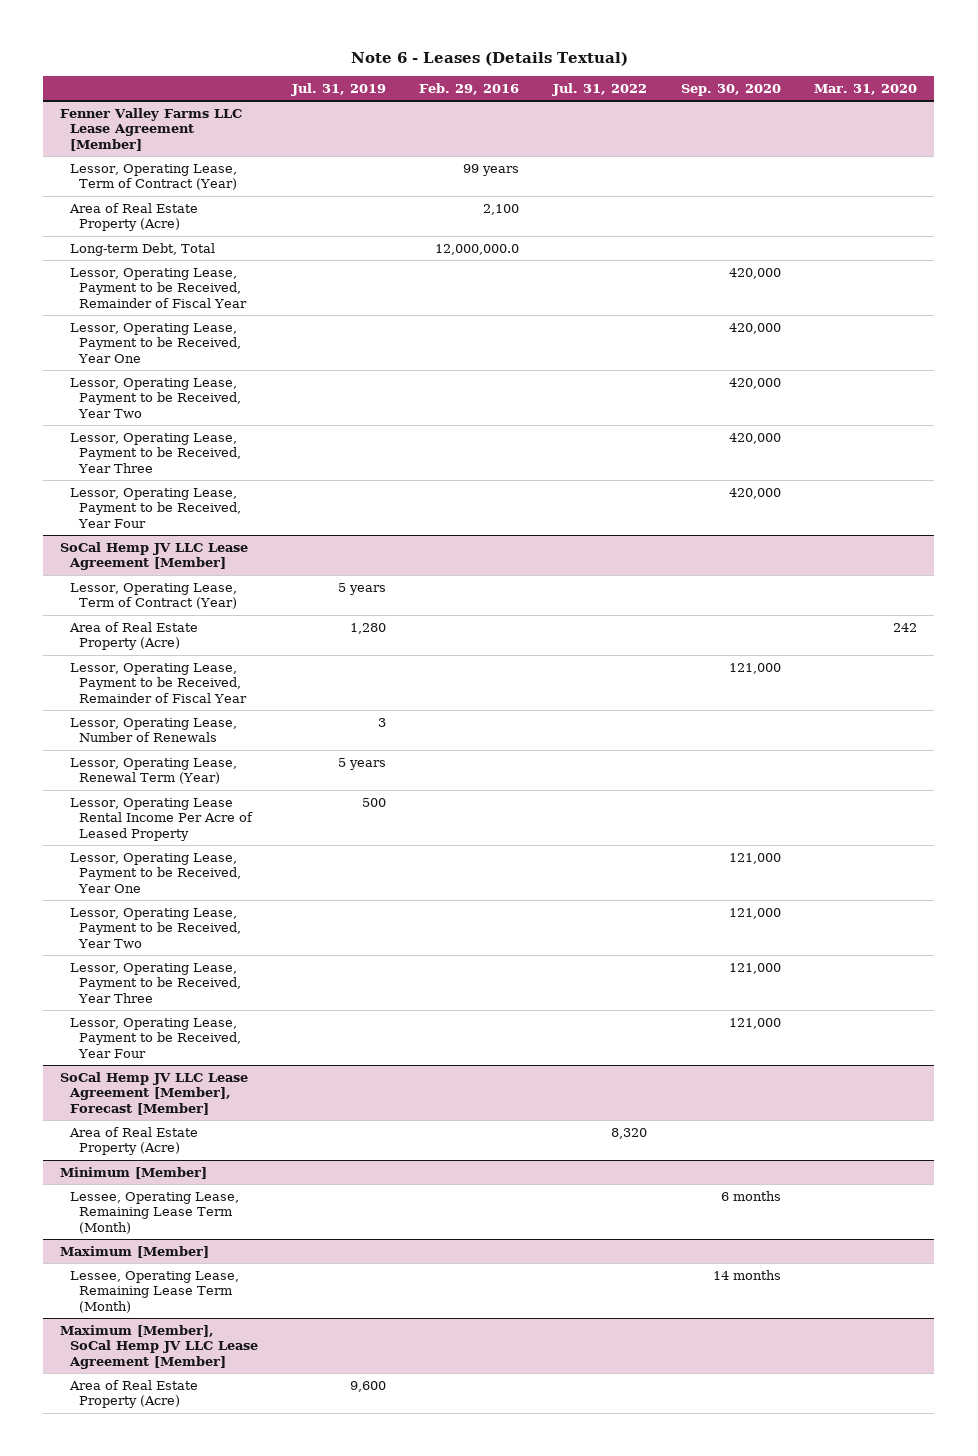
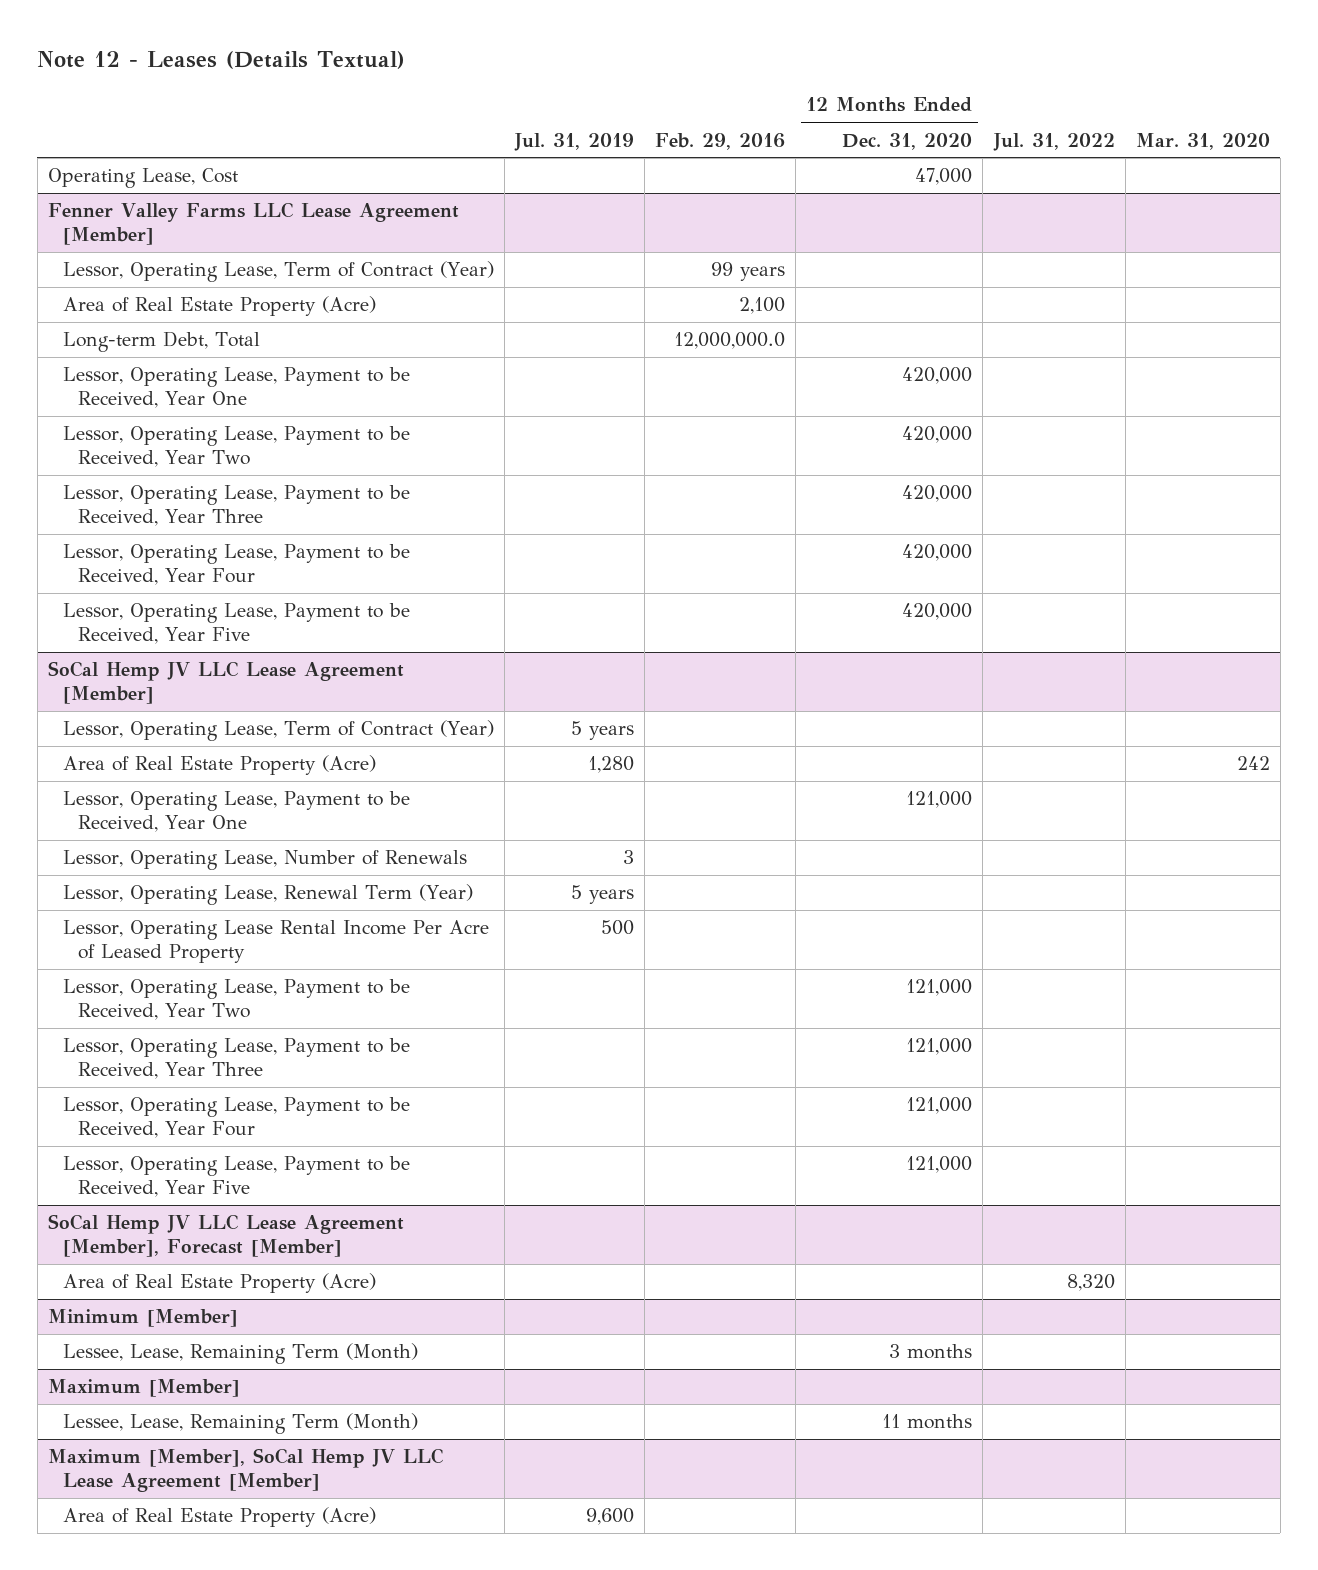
- Note 6 - Leases (Details Textual)
+ Note 12 - Leases (Details Textual)
- | Jul. 31, 2019 | Feb. 29, 2016 | Jul. 31, 2022 | Sep. 30, 2020 | Mar. 31, 2020
+ | Jul. 31, 2019 | Feb. 29, 2016 | 12 Months Ended Dec. 31, 2020 | Jul. 31, 2022 | Mar. 31, 2020
+ Operating Lease, Cost | | | 47,000 | |
@ Fenner Valley Farms LLC Lease Agreement [Member]
- Lessor, Operating Lease, Payment to be Received, Remainder of Fiscal Year | | | | 420,000 |
+ Lessor, Operating Lease, Payment to be Received, Year Five | | | 420,000 | |
@ SoCal Hemp JV LLC Lease Agreement [Member]
- Lessor, Operating Lease, Payment to be Received, Remainder of Fiscal Year | | | | 121,000 |
moved up: Lessor, Operating Lease, Payment to be Received, Year One | | | 121,000 | |
+ Lessor, Operating Lease, Payment to be Received, Year Five | | | 121,000 | |
@ Minimum [Member]
- Lessee, Operating Lease, Remaining Lease Term (Month) | | | | 6 months |
+ Lessee, Lease, Remaining Term (Month) | | | 3 months | |
@ Maximum [Member]
- Lessee, Operating Lease, Remaining Lease Term (Month) | | | | 14 months |
+ Lessee, Lease, Remaining Term (Month) | | | 11 months | |

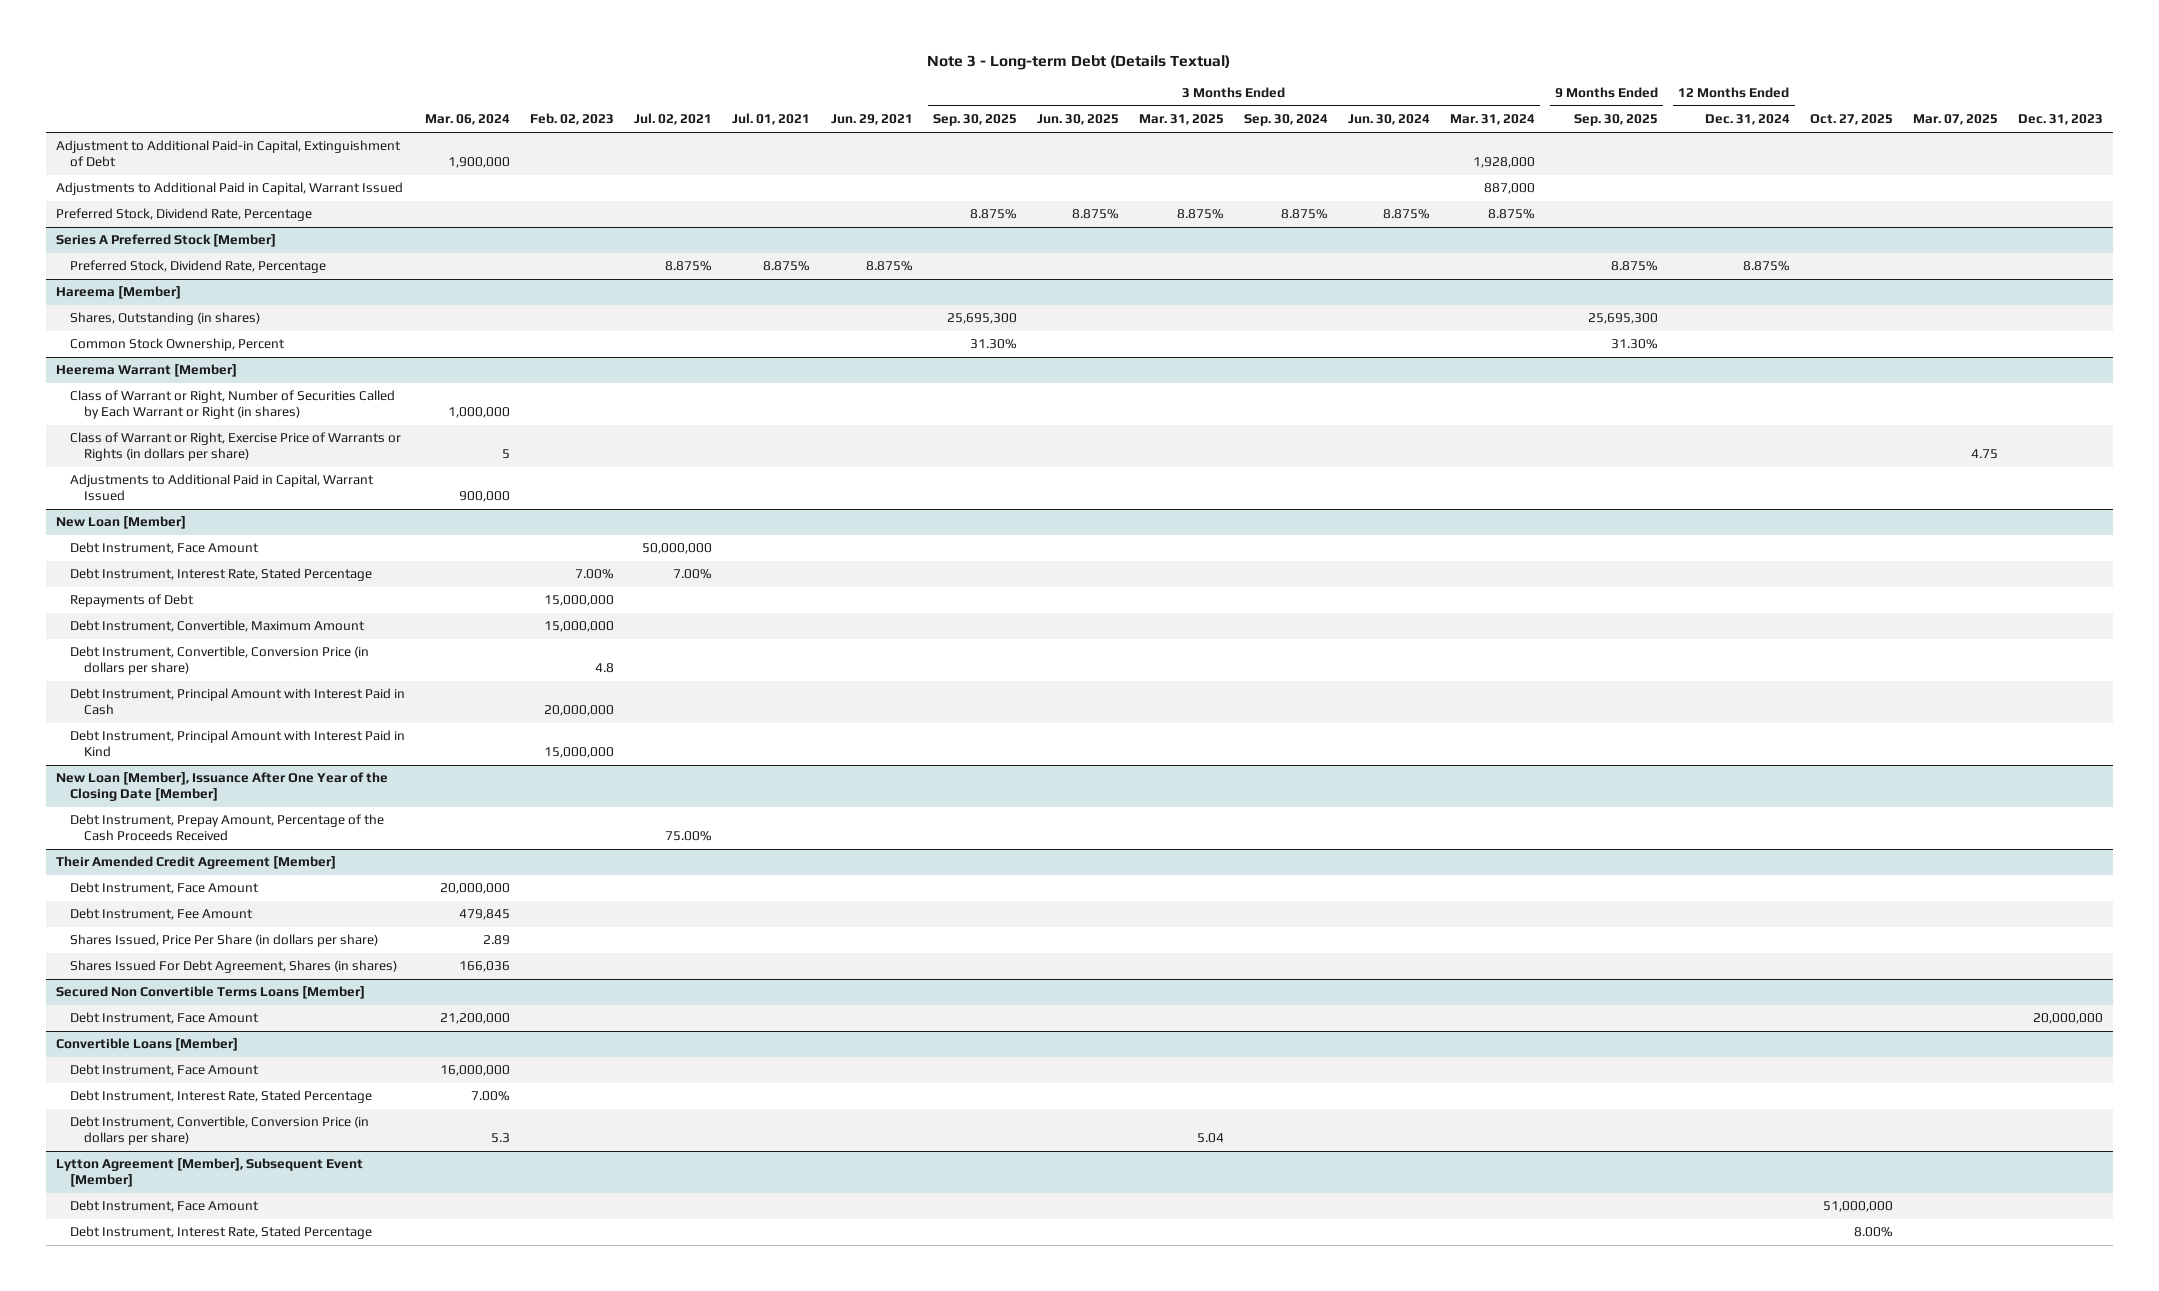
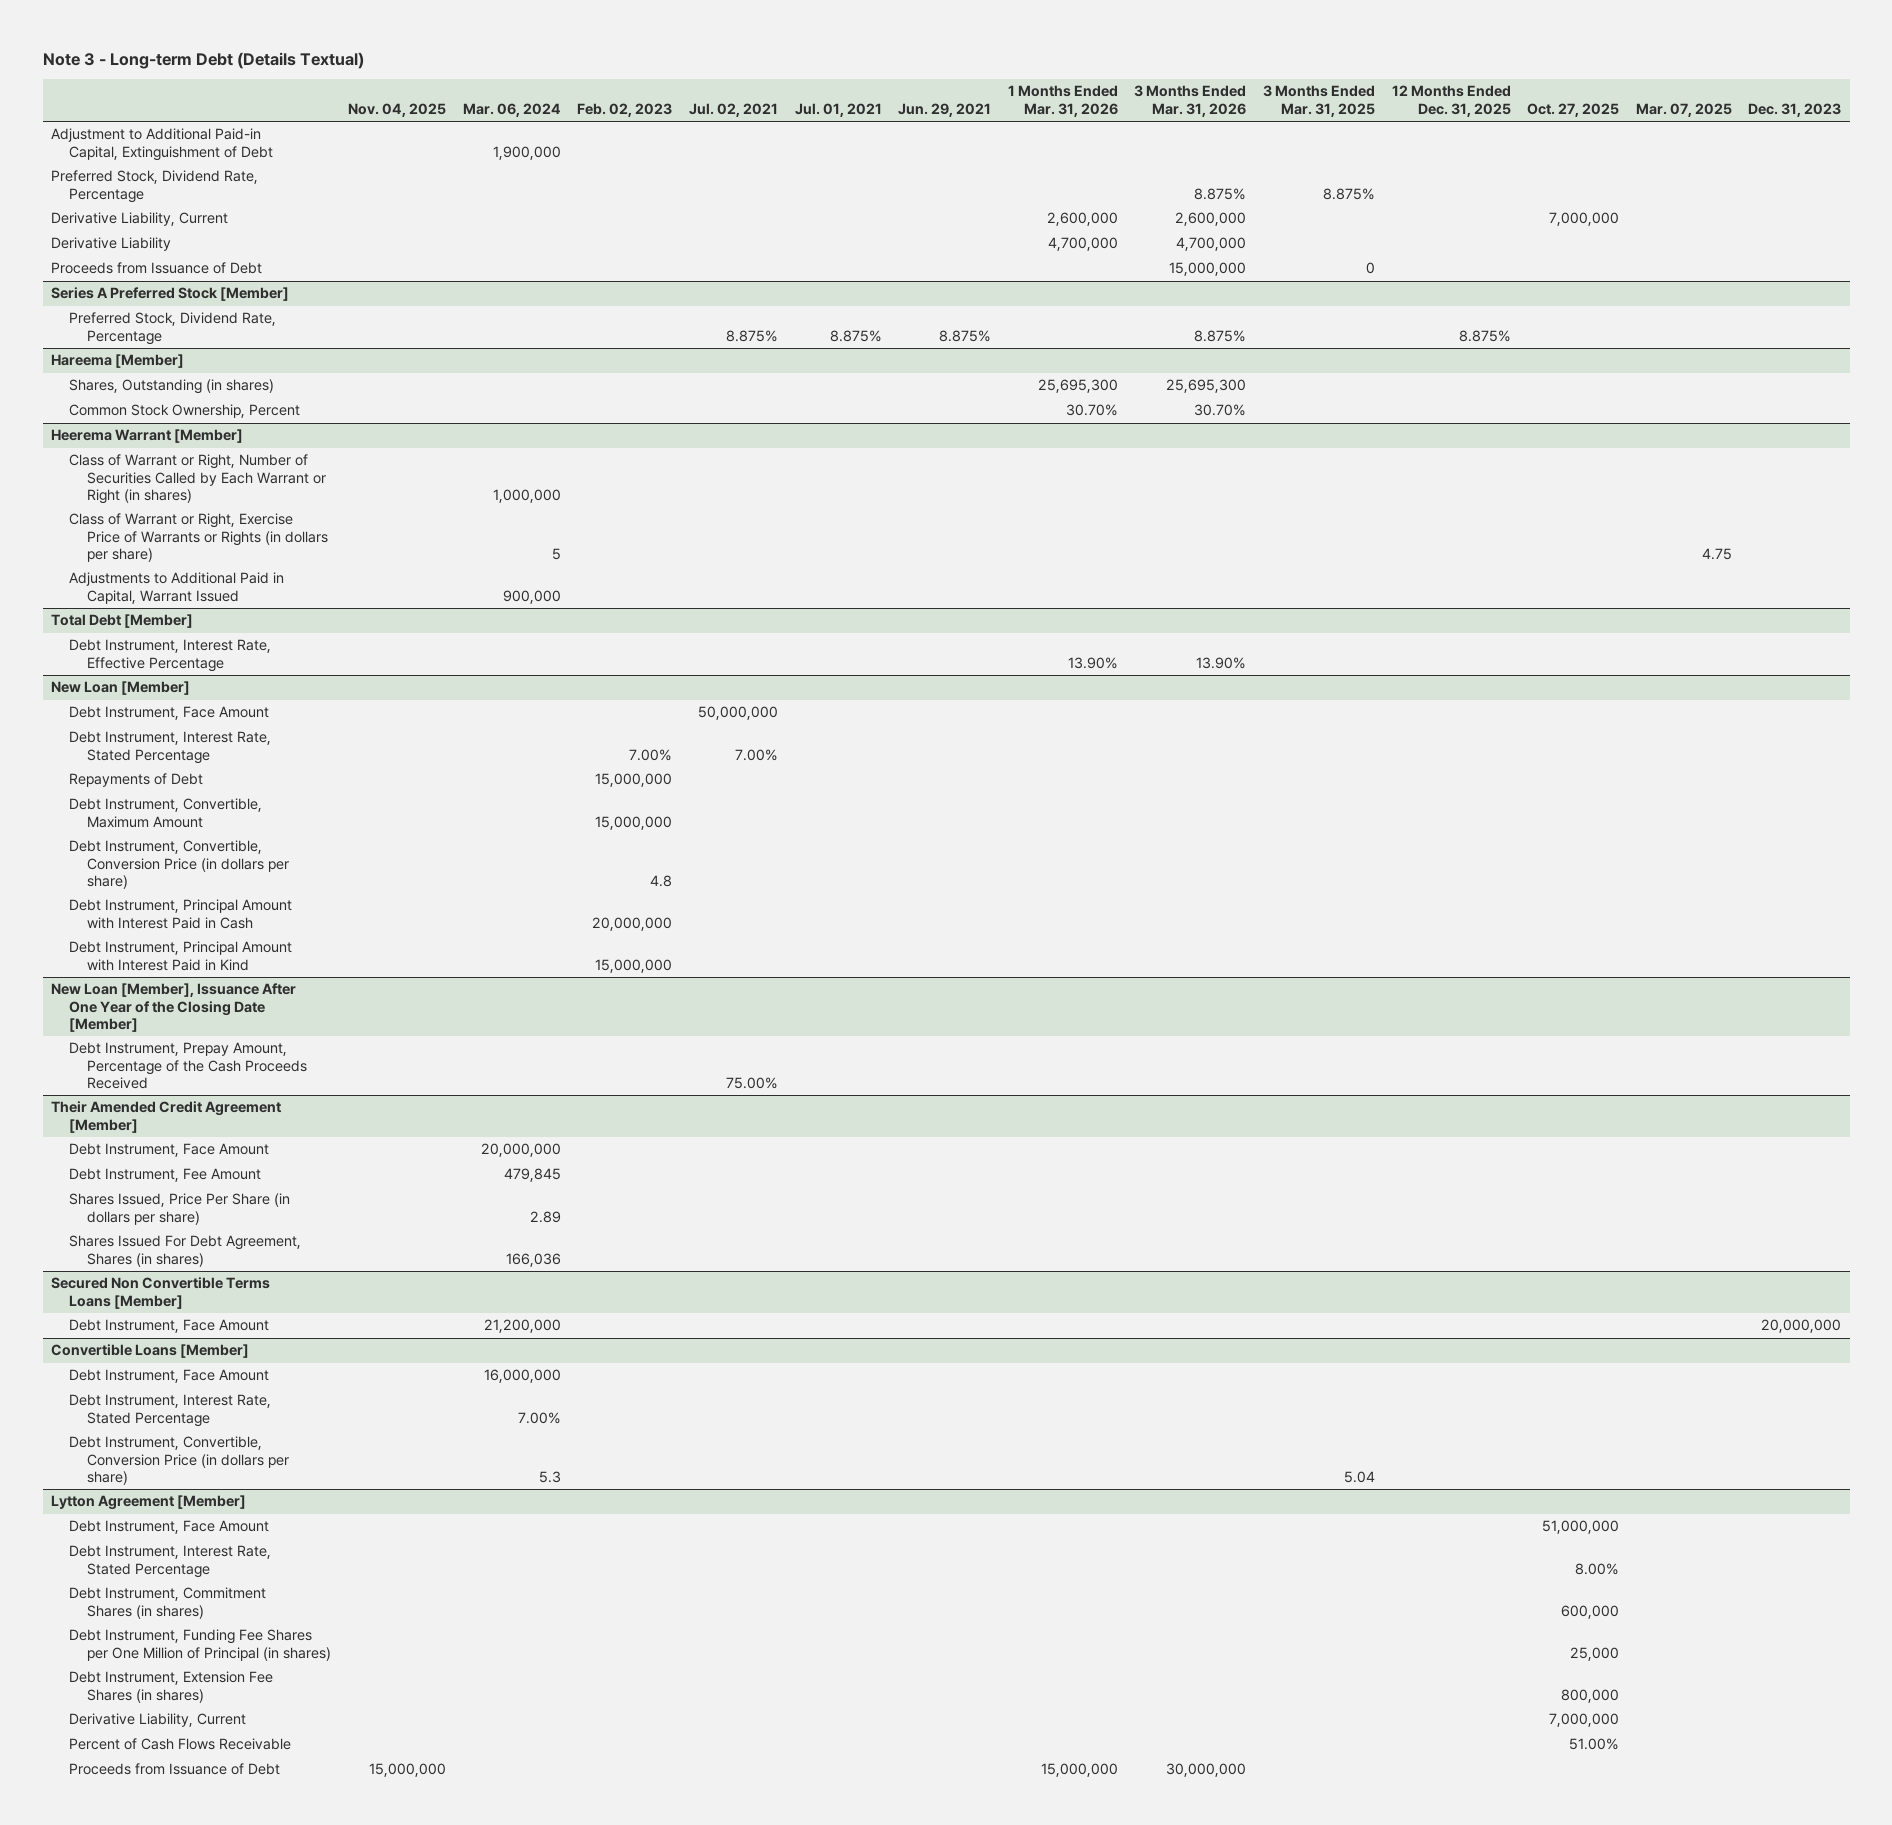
- | Mar. 06, 2024 | Feb. 02, 2023 | Jul. 02, 2021 | Jul. 01, 2021 | Jun. 29, 2021 | 3 Months Ended Sep. 30, 2025 | 3 Months Ended Jun. 30, 2025 | 3 Months Ended Mar. 31, 2025 | 3 Months Ended Sep. 30, 2024 | 3 Months Ended Jun. 30, 2024 | 3 Months Ended Mar. 31, 2024 | 9 Months Ended Sep. 30, 2025 | 12 Months Ended Dec. 31, 2024 | Oct. 27, 2025 | Mar. 07, 2025 | Dec. 31, 2023
+ | Nov. 04, 2025 | Mar. 06, 2024 | Feb. 02, 2023 | Jul. 02, 2021 | Jul. 01, 2021 | Jun. 29, 2021 | 1 Months Ended Mar. 31, 2026 | 3 Months Ended Mar. 31, 2026 | 3 Months Ended Mar. 31, 2025 | 12 Months Ended Dec. 31, 2025 | Oct. 27, 2025 | Mar. 07, 2025 | Dec. 31, 2023
- Adjustments to Additional Paid in Capital, Warrant Issued | | | | | | | | | | | 887,000 | | | | |
+ Derivative Liability, Current | | | | | | | 2,600,000 | 2,600,000 | | | 7,000,000 | |
+ Derivative Liability | | | | | | | 4,700,000 | 4,700,000 | | | | |
+ Proceeds from Issuance of Debt | | | | | | | | 15,000,000 | 0 | | | |
+ Total Debt [Member]
+ Debt Instrument, Interest Rate, Effective Percentage | | | | | | | 13.90% | 13.90% | | | | |
- Lytton Agreement [Member], Subsequent Event [Member]
+ Lytton Agreement [Member]
+ Debt Instrument, Commitment Shares (in shares) | | | | | | | | | | | 600,000 | |
+ Debt Instrument, Funding Fee Shares per One Million of Principal (in shares) | | | | | | | | | | | 25,000 | |
+ Debt Instrument, Extension Fee Shares (in shares) | | | | | | | | | | | 800,000 | |
+ Derivative Liability, Current | | | | | | | | | | | 7,000,000 | |
+ Percent of Cash Flows Receivable | | | | | | | | | | | 51.00% | |
+ Proceeds from Issuance of Debt | 15,000,000 | | | | | | 15,000,000 | 30,000,000 | | | | |

